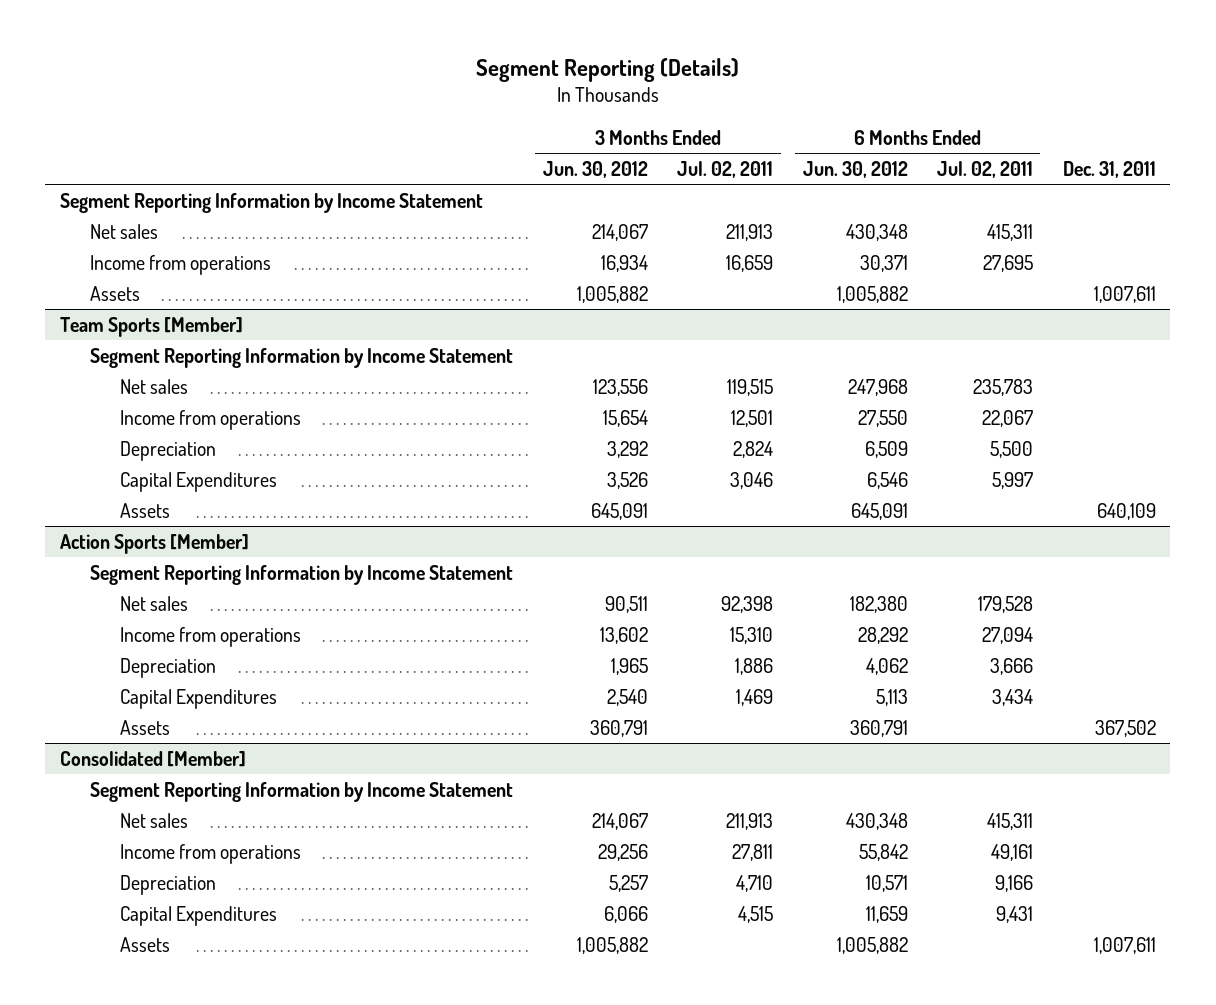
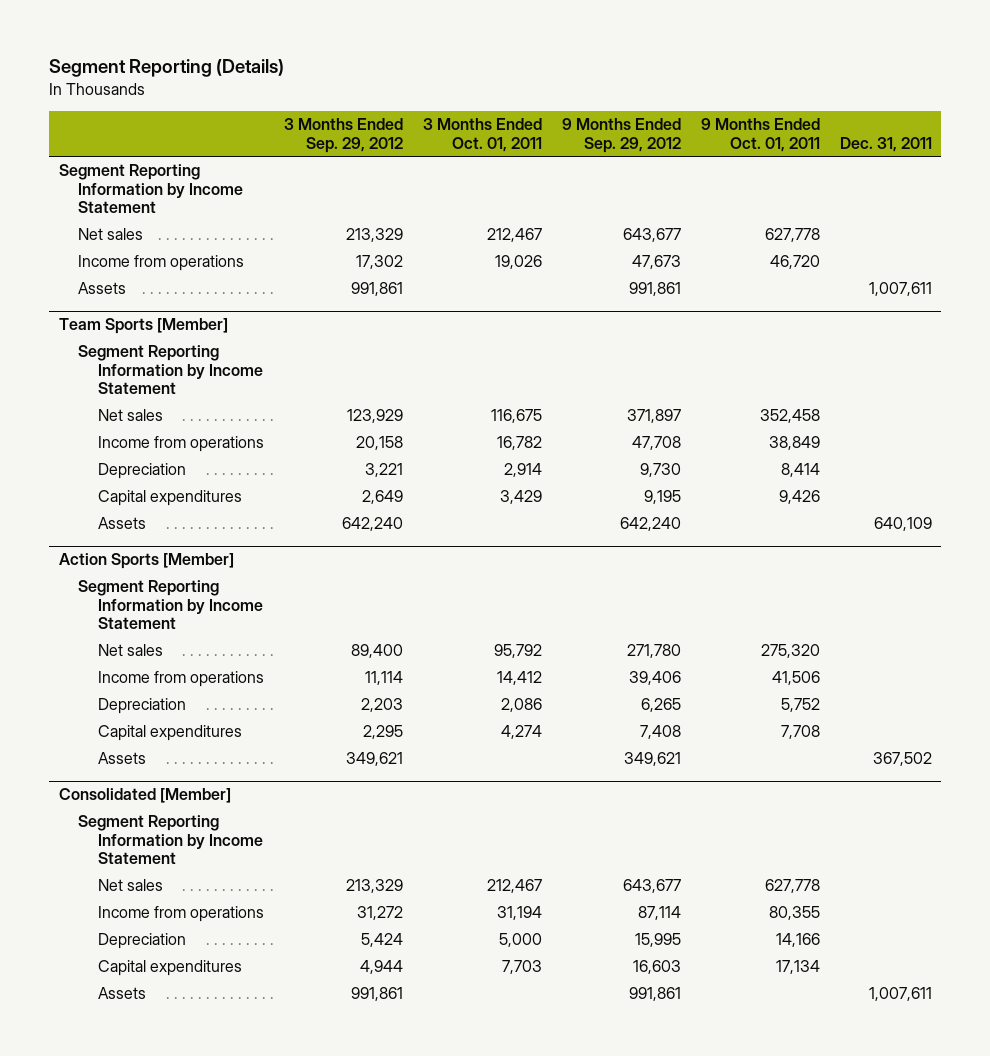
- | 3 Months Ended Jun. 30, 2012 | 3 Months Ended Jul. 02, 2011 | 6 Months Ended Jun. 30, 2012 | 6 Months Ended Jul. 02, 2011 | Dec. 31, 2011
+ | 3 Months Ended Sep. 29, 2012 | 3 Months Ended Oct. 01, 2011 | 9 Months Ended Sep. 29, 2012 | 9 Months Ended Oct. 01, 2011 | Dec. 31, 2011
@ Team Sports [Member]
- Capital Expenditures | 3,526 | 3,046 | 6,546 | 5,997 |
+ Capital expenditures | 2,649 | 3,429 | 9,195 | 9,426 |
@ Action Sports [Member]
- Capital Expenditures | 2,540 | 1,469 | 5,113 | 3,434 |
+ Capital expenditures | 2,295 | 4,274 | 7,408 | 7,708 |
@ Consolidated [Member]
- Capital Expenditures | 6,066 | 4,515 | 11,659 | 9,431 |
+ Capital expenditures | 4,944 | 7,703 | 16,603 | 17,134 |

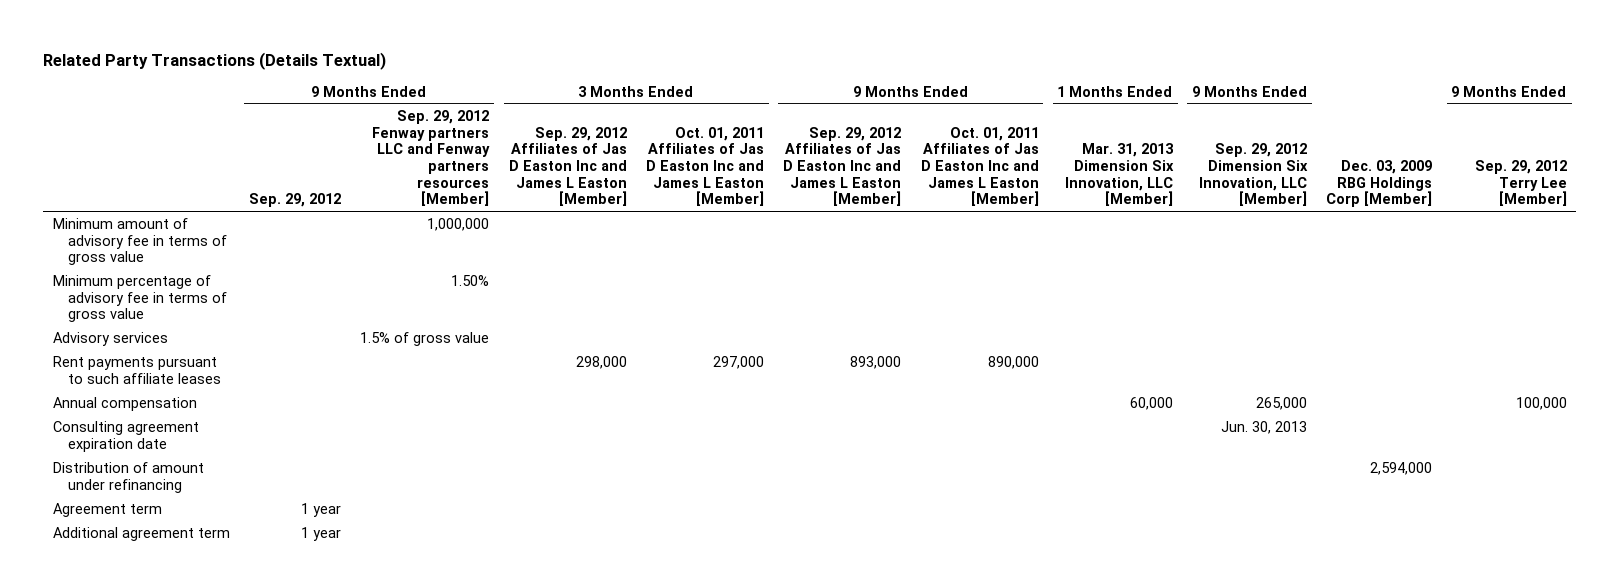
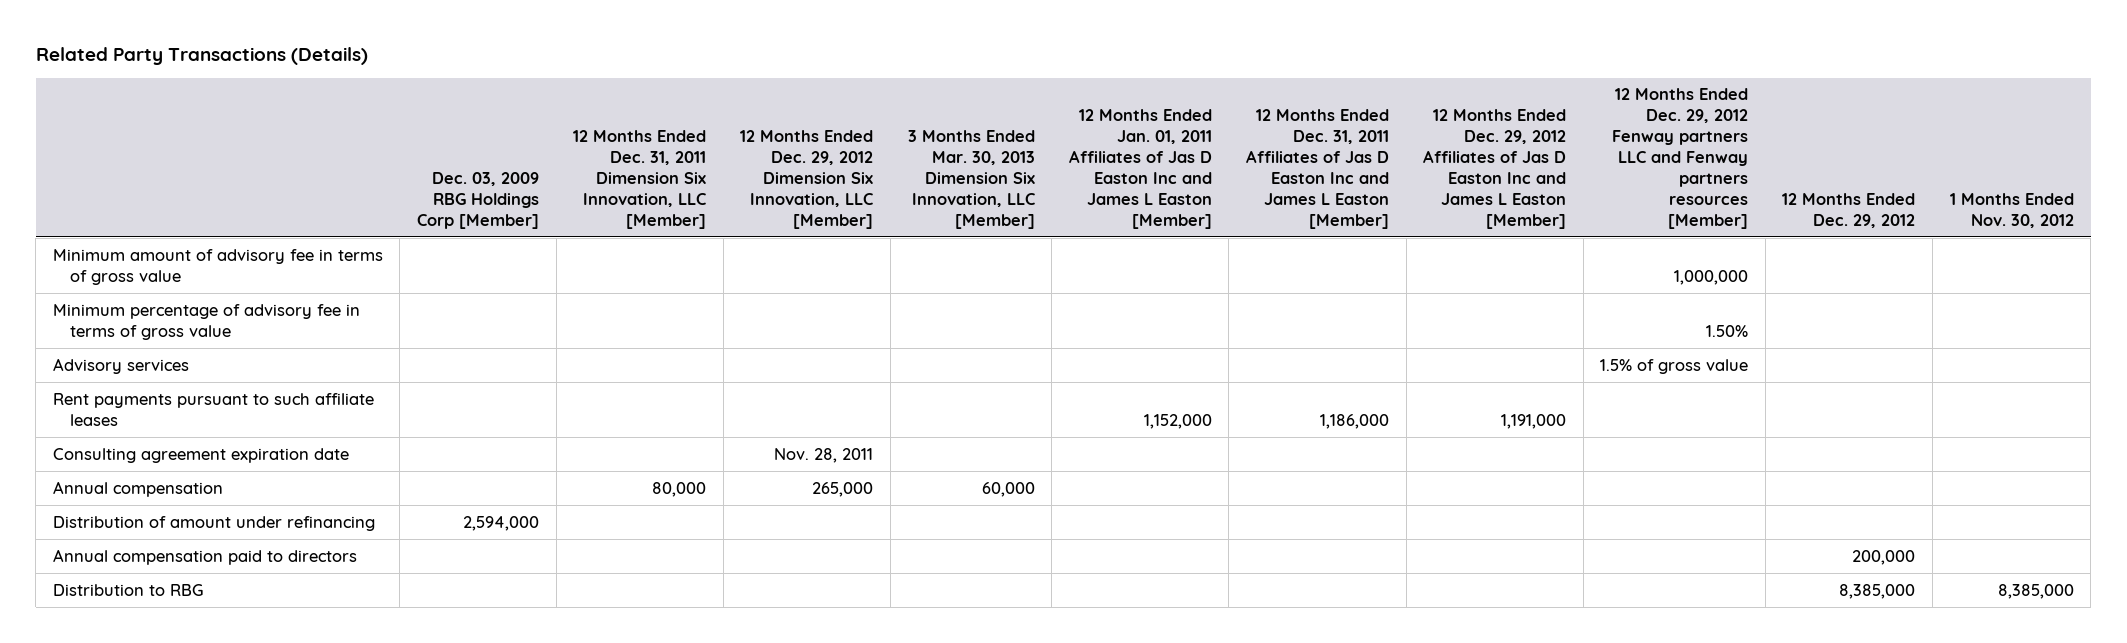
- Related Party Transactions (Details Textual)
+ Related Party Transactions (Details)
- | 9 Months Ended Sep. 29, 2012 | 9 Months Ended Sep. 29, 2012 Fenway partners LLC and Fenway partners resources [Member] | 3 Months Ended Sep. 29, 2012 Affiliates of Jas D Easton Inc and James L Easton [Member] | 3 Months Ended Oct. 01, 2011 Affiliates of Jas D Easton Inc and James L Easton [Member] | 9 Months Ended Sep. 29, 2012 Affiliates of Jas D Easton Inc and James L Easton [Member] | 9 Months Ended Oct. 01, 2011 Affiliates of Jas D Easton Inc and James L Easton [Member] | 1 Months Ended Mar. 31, 2013 Dimension Six Innovation, LLC [Member] | 9 Months Ended Sep. 29, 2012 Dimension Six Innovation, LLC [Member] | Dec. 03, 2009 RBG Holdings Corp [Member] | 9 Months Ended Sep. 29, 2012 Terry Lee [Member]
+ | Dec. 03, 2009 RBG Holdings Corp [Member] | 12 Months Ended Dec. 31, 2011 Dimension Six Innovation, LLC [Member] | 12 Months Ended Dec. 29, 2012 Dimension Six Innovation, LLC [Member] | 3 Months Ended Mar. 30, 2013 Dimension Six Innovation, LLC [Member] | 12 Months Ended Jan. 01, 2011 Affiliates of Jas D Easton Inc and James L Easton [Member] | 12 Months Ended Dec. 31, 2011 Affiliates of Jas D Easton Inc and James L Easton [Member] | 12 Months Ended Dec. 29, 2012 Affiliates of Jas D Easton Inc and James L Easton [Member] | 12 Months Ended Dec. 29, 2012 Fenway partners LLC and Fenway partners resources [Member] | 12 Months Ended Dec. 29, 2012 | 1 Months Ended Nov. 30, 2012
moved down: Annual compensation | | 80,000 | 265,000 | 60,000 | | | | | |
- Agreement term | 1 year | | | | | | | | |
- Additional agreement term | 1 year | | | | | | | | |
+ Annual compensation paid to directors | | | | | | | | | 200,000 |
+ Distribution to RBG | | | | | | | | | 8,385,000 | 8,385,000

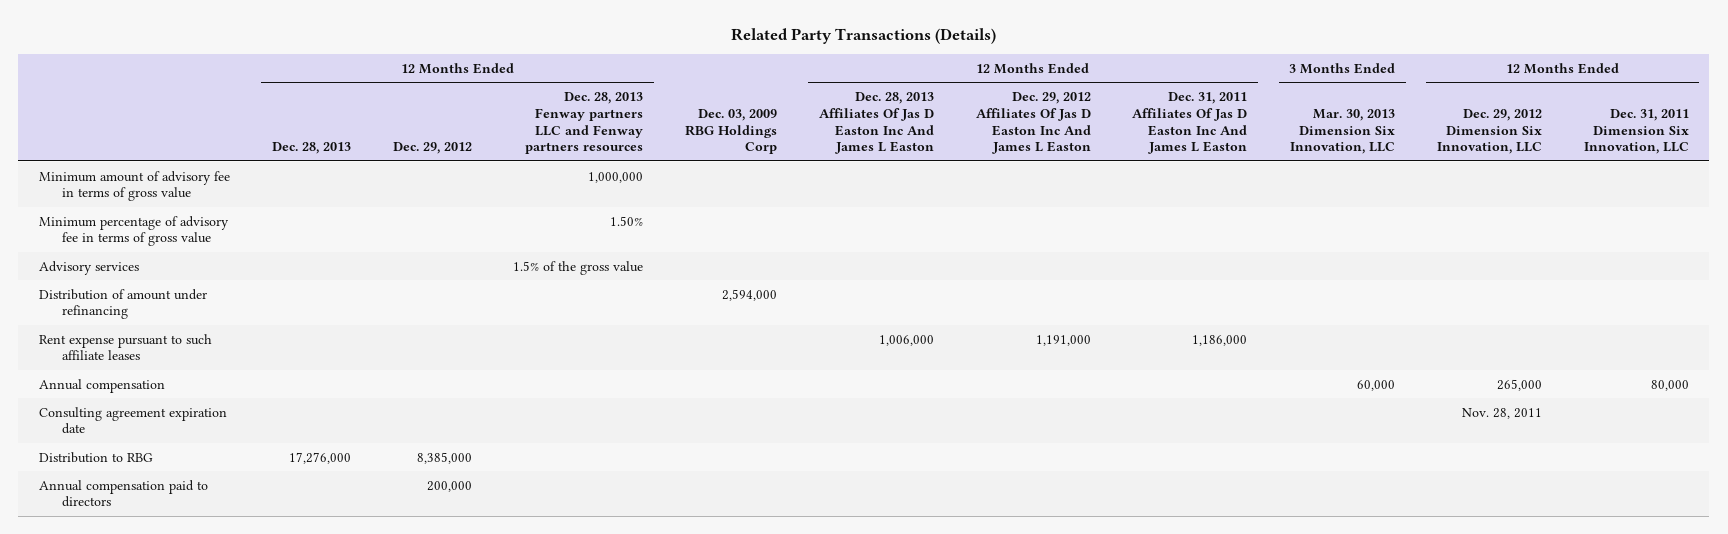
- | Dec. 03, 2009 RBG Holdings Corp [Member] | 12 Months Ended Dec. 31, 2011 Dimension Six Innovation, LLC [Member] | 12 Months Ended Dec. 29, 2012 Dimension Six Innovation, LLC [Member] | 3 Months Ended Mar. 30, 2013 Dimension Six Innovation, LLC [Member] | 12 Months Ended Jan. 01, 2011 Affiliates of Jas D Easton Inc and James L Easton [Member] | 12 Months Ended Dec. 31, 2011 Affiliates of Jas D Easton Inc and James L Easton [Member] | 12 Months Ended Dec. 29, 2012 Affiliates of Jas D Easton Inc and James L Easton [Member] | 12 Months Ended Dec. 29, 2012 Fenway partners LLC and Fenway partners resources [Member] | 12 Months Ended Dec. 29, 2012 | 1 Months Ended Nov. 30, 2012
+ | 12 Months Ended Dec. 28, 2013 | 12 Months Ended Dec. 29, 2012 | 12 Months Ended Dec. 28, 2013 Fenway partners LLC and Fenway partners resources | Dec. 03, 2009 RBG Holdings Corp | 12 Months Ended Dec. 28, 2013 Affiliates Of Jas D Easton Inc And James L Easton | 12 Months Ended Dec. 29, 2012 Affiliates Of Jas D Easton Inc And James L Easton | 12 Months Ended Dec. 31, 2011 Affiliates Of Jas D Easton Inc And James L Easton | 3 Months Ended Mar. 30, 2013 Dimension Six Innovation, LLC | 12 Months Ended Dec. 29, 2012 Dimension Six Innovation, LLC | 12 Months Ended Dec. 31, 2011 Dimension Six Innovation, LLC
- Rent payments pursuant to such affiliate leases | | | | | 1,152,000 | 1,186,000 | 1,191,000 | | |
+ Rent expense pursuant to such affiliate leases | | | | | 1,006,000 | 1,191,000 | 1,186,000 | | |
moved down: Annual compensation | | | | | | | | 60,000 | 265,000 | 80,000
moved down: Consulting agreement expiration date | | | | | | | | | Nov. 28, 2011 |
moved down: Annual compensation paid to directors | | 200,000 | | | | | | | |

